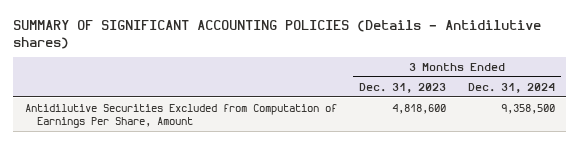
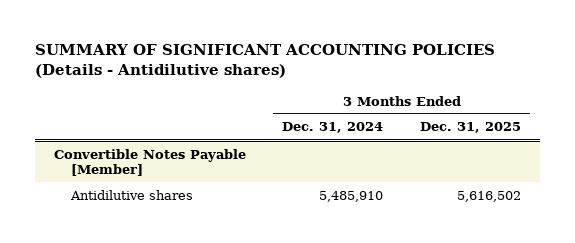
- | 3 Months Ended Dec. 31, 2023 | 3 Months Ended Dec. 31, 2024
+ | 3 Months Ended Dec. 31, 2024 | 3 Months Ended Dec. 31, 2025
- Antidilutive Securities Excluded from Computation of Earnings Per Share, Amount | 4,818,600 | 9,358,500
+ Convertible Notes Payable [Member]
+ Antidilutive shares | 5,485,910 | 5,616,502

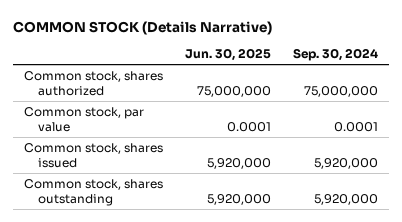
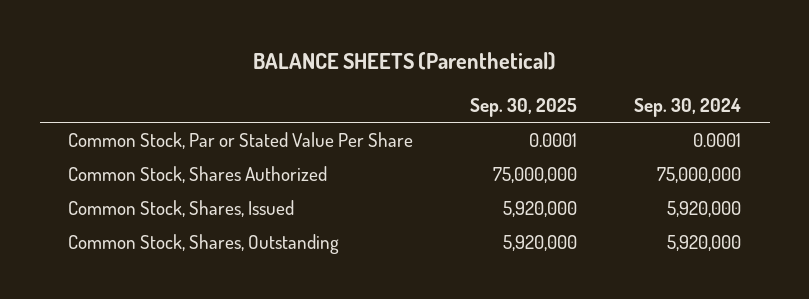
- COMMON STOCK (Details Narrative)
+ BALANCE SHEETS (Parenthetical)
- | Jun. 30, 2025 | Sep. 30, 2024
+ | Sep. 30, 2025 | Sep. 30, 2024
- Common stock, shares authorized | 75,000,000 | 75,000,000
- Common stock, par value | 0.0001 | 0.0001
- Common stock, shares issued | 5,920,000 | 5,920,000
- Common stock, shares outstanding | 5,920,000 | 5,920,000
+ Common Stock, Par or Stated Value Per Share | 0.0001 | 0.0001
+ Common Stock, Shares Authorized | 75,000,000 | 75,000,000
+ Common Stock, Shares, Issued | 5,920,000 | 5,920,000
+ Common Stock, Shares, Outstanding | 5,920,000 | 5,920,000

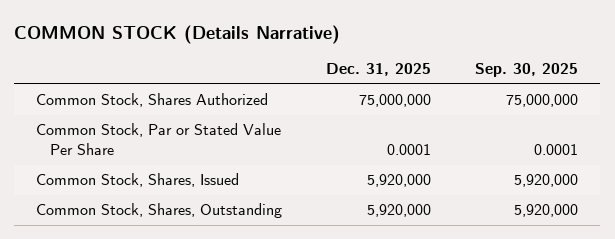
- BALANCE SHEETS (Parenthetical)
+ COMMON STOCK (Details Narrative)
- | Sep. 30, 2025 | Sep. 30, 2024
+ | Dec. 31, 2025 | Sep. 30, 2025
moved down: Common Stock, Par or Stated Value Per Share | 0.0001 | 0.0001

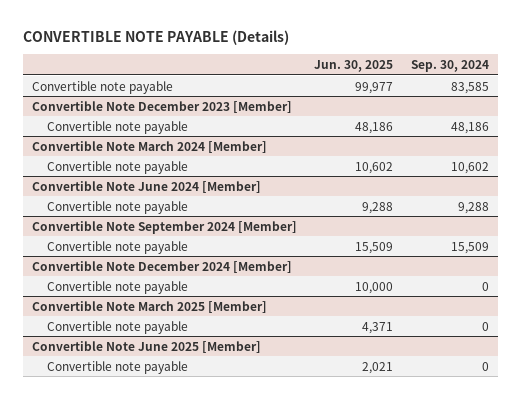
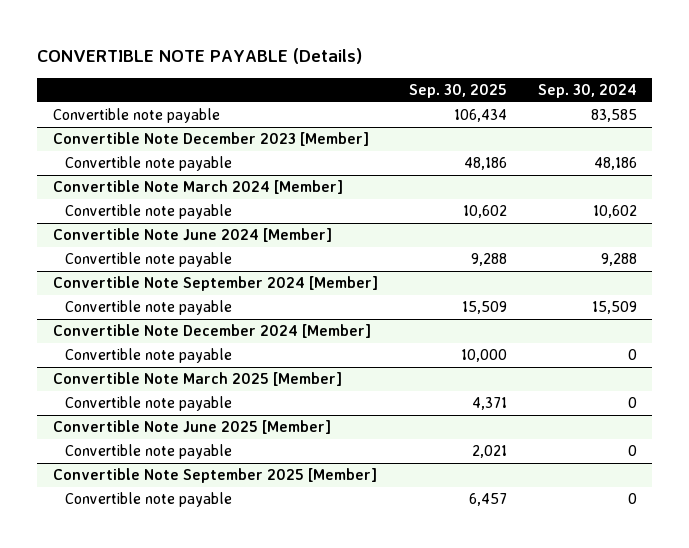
- | Jun. 30, 2025 | Sep. 30, 2024
+ | Sep. 30, 2025 | Sep. 30, 2024
+ Convertible Note September 2025 [Member]
+ Convertible note payable | 6,457 | 0

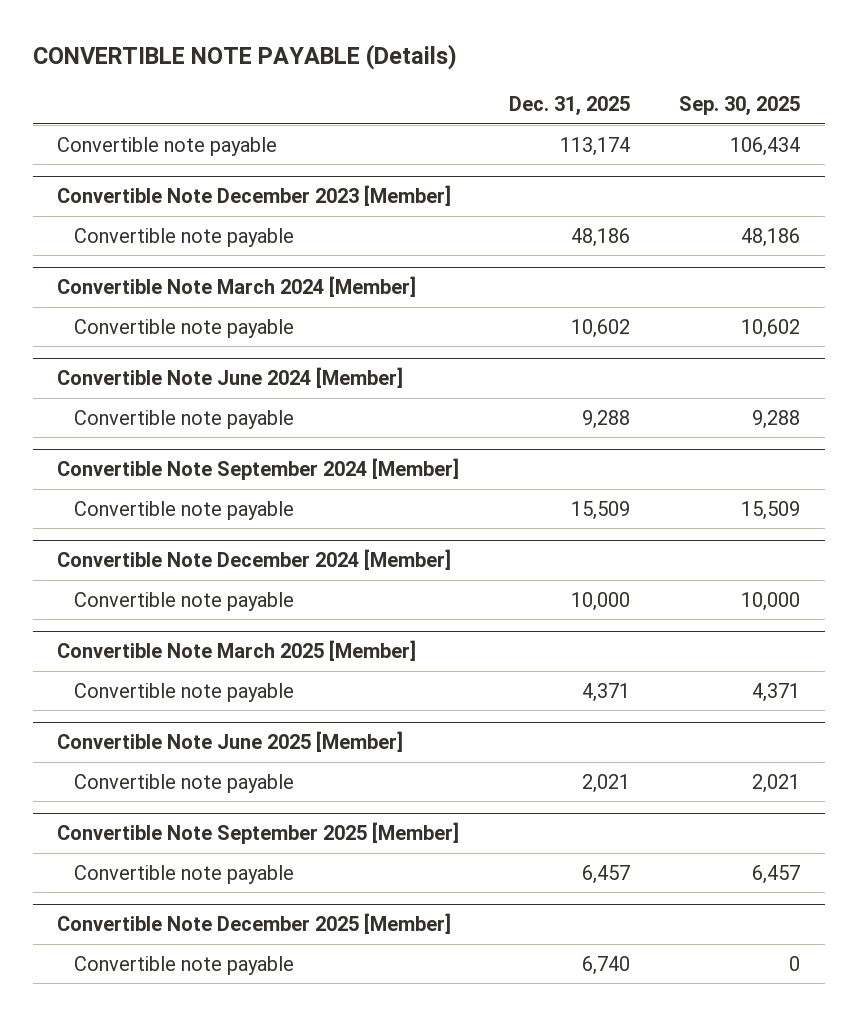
- | Sep. 30, 2025 | Sep. 30, 2024
+ | Dec. 31, 2025 | Sep. 30, 2025
+ Convertible Note December 2025 [Member]
+ Convertible note payable | 6,740 | 0

